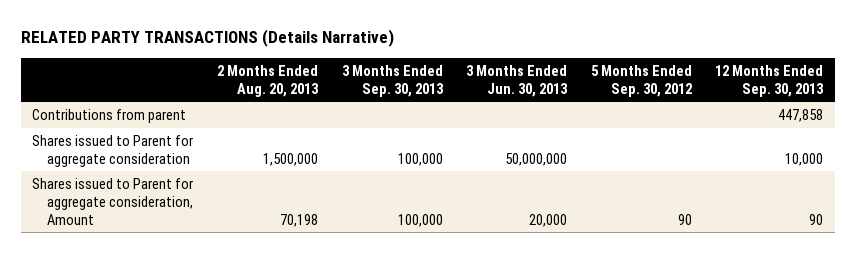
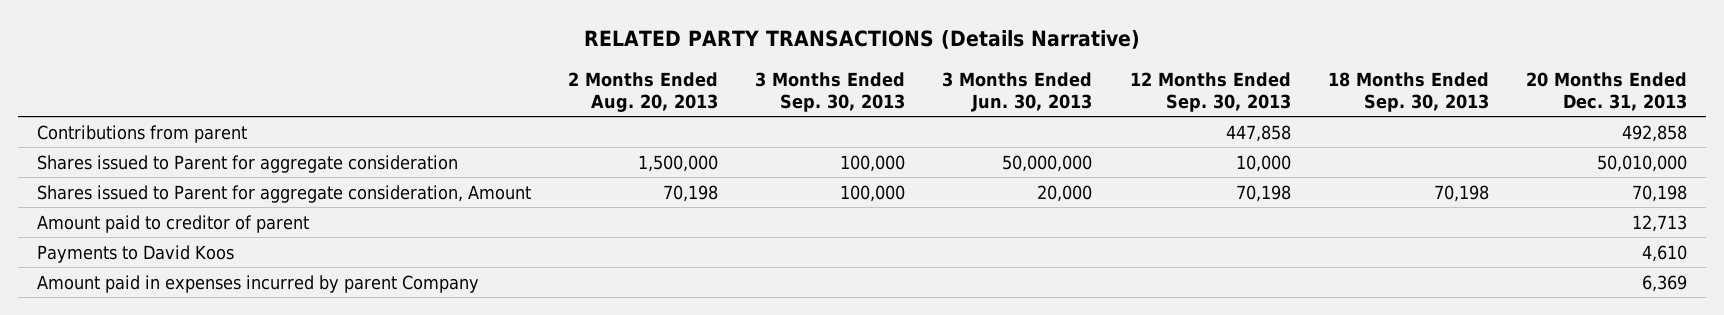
- | 2 Months Ended Aug. 20, 2013 | 3 Months Ended Sep. 30, 2013 | 3 Months Ended Jun. 30, 2013 | 5 Months Ended Sep. 30, 2012 | 12 Months Ended Sep. 30, 2013
+ | 2 Months Ended Aug. 20, 2013 | 3 Months Ended Sep. 30, 2013 | 3 Months Ended Jun. 30, 2013 | 12 Months Ended Sep. 30, 2013 | 18 Months Ended Sep. 30, 2013 | 20 Months Ended Dec. 31, 2013
- Shares issued to Parent for aggregate consideration, Amount | 70,198 | 100,000 | 20,000 | 90 | 90
+ Shares issued to Parent for aggregate consideration, Amount | 70,198 | 100,000 | 20,000 | 70,198 | 70,198 | 70,198
+ Amount paid to creditor of parent | | | | | | 12,713
+ Payments to David Koos | | | | | | 4,610
+ Amount paid in expenses incurred by parent Company | | | | | | 6,369

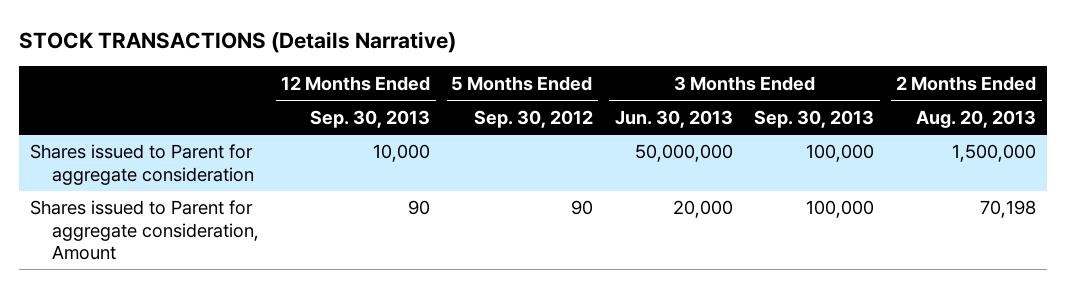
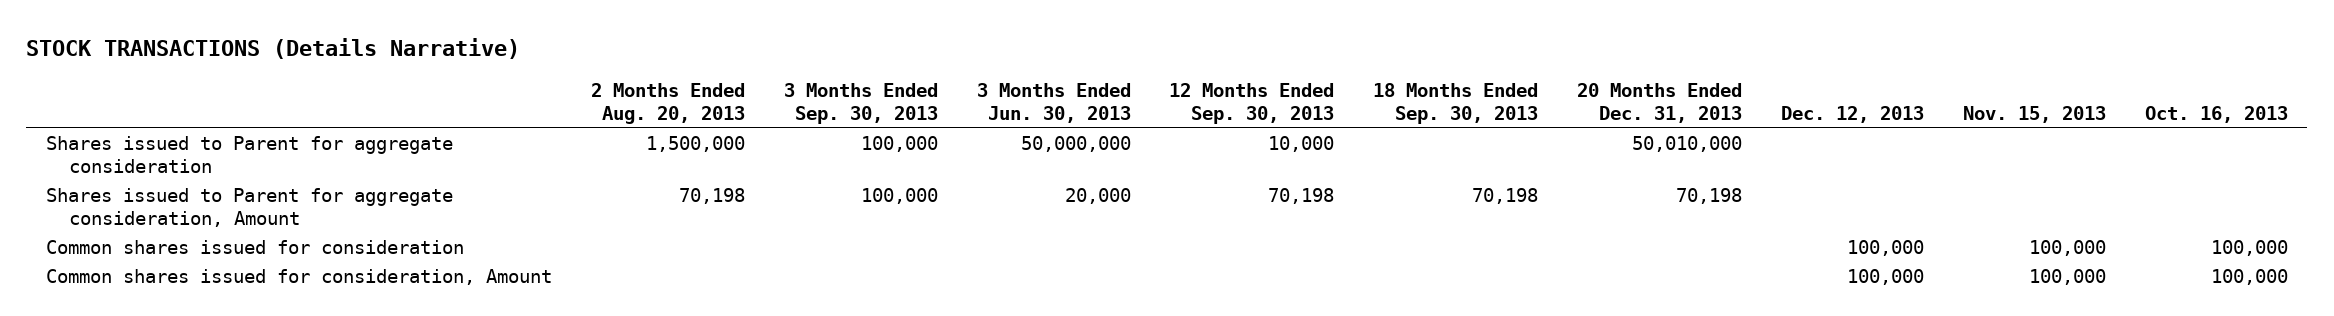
- | 12 Months Ended Sep. 30, 2013 | 5 Months Ended Sep. 30, 2012 | 3 Months Ended Jun. 30, 2013 | 3 Months Ended Sep. 30, 2013 | 2 Months Ended Aug. 20, 2013
+ | 2 Months Ended Aug. 20, 2013 | 3 Months Ended Sep. 30, 2013 | 3 Months Ended Jun. 30, 2013 | 12 Months Ended Sep. 30, 2013 | 18 Months Ended Sep. 30, 2013 | 20 Months Ended Dec. 31, 2013 | Dec. 12, 2013 | Nov. 15, 2013 | Oct. 16, 2013
- Shares issued to Parent for aggregate consideration, Amount | 90 | 90 | 20,000 | 100,000 | 70,198
+ Shares issued to Parent for aggregate consideration, Amount | 70,198 | 100,000 | 20,000 | 70,198 | 70,198 | 70,198 | | |
+ Common shares issued for consideration | | | | | | | 100,000 | 100,000 | 100,000
+ Common shares issued for consideration, Amount | | | | | | | 100,000 | 100,000 | 100,000

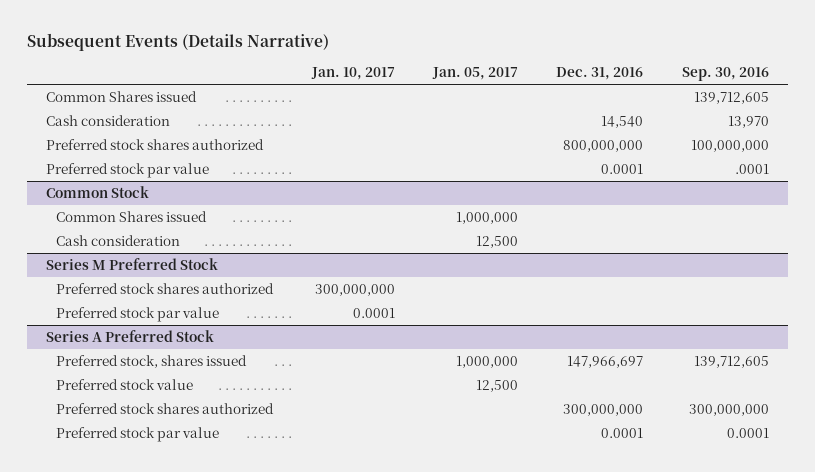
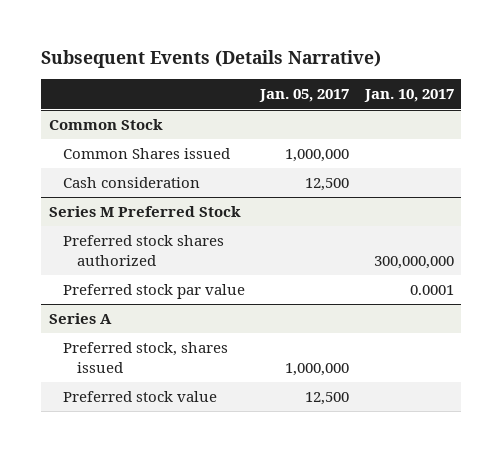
- | Jan. 10, 2017 | Jan. 05, 2017 | Dec. 31, 2016 | Sep. 30, 2016
+ | Jan. 05, 2017 | Jan. 10, 2017
- Common Shares issued | | | | 139,712,605
- Cash consideration | | | 14,540 | 13,970
- Preferred stock shares authorized | | | 800,000,000 | 100,000,000
- Preferred stock par value | | | 0.0001 | .0001
- Series A Preferred Stock
+ Series A
- Preferred stock shares authorized | | | 300,000,000 | 300,000,000
- Preferred stock par value | | | 0.0001 | 0.0001

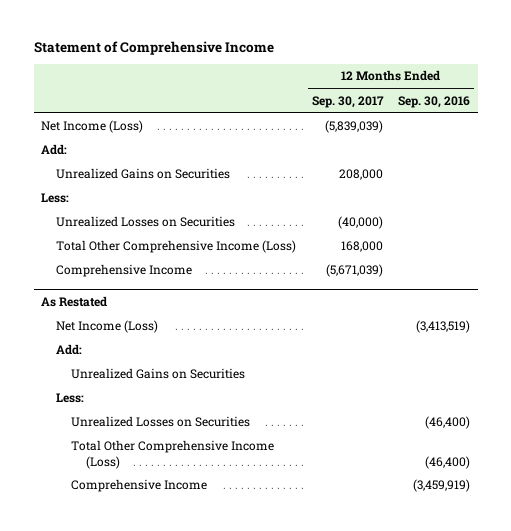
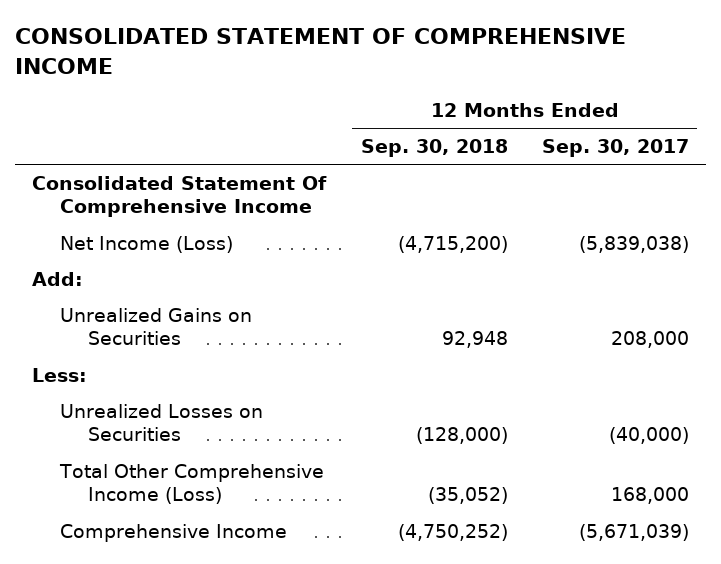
- Statement of Comprehensive Income
+ CONSOLIDATED STATEMENT OF COMPREHENSIVE INCOME
- | 12 Months Ended Sep. 30, 2017 | 12 Months Ended Sep. 30, 2016
+ | 12 Months Ended Sep. 30, 2018 | 12 Months Ended Sep. 30, 2017
- Net Income (Loss) | (5,839,039) |
+ Consolidated Statement Of Comprehensive Income
+ Net Income (Loss) | (4,715,200) | (5,839,038)
- As Restated
- Net Income (Loss) | | (3,413,519)
- Add:
- Unrealized Gains on Securities
- Less:
- Unrealized Losses on Securities | | (46,400)
- Total Other Comprehensive Income (Loss) | | (46,400)
- Comprehensive Income | | (3,459,919)

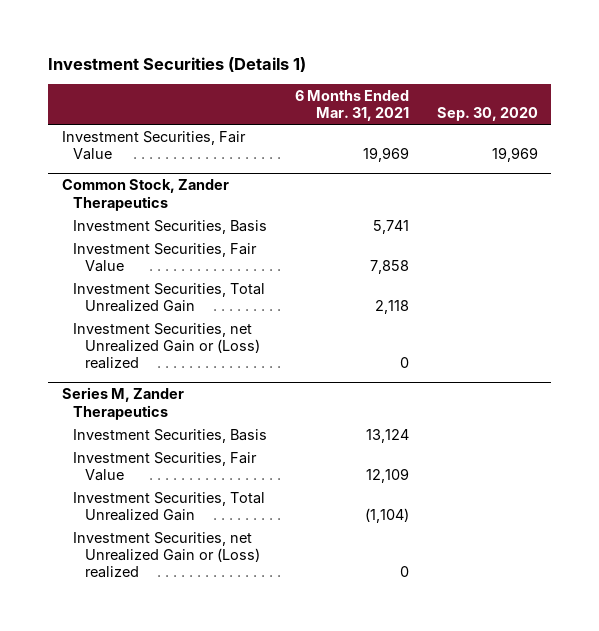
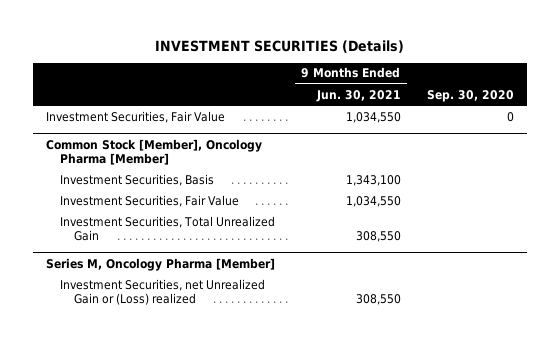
- Investment Securities (Details 1)
+ INVESTMENT SECURITIES (Details)
- | 6 Months Ended Mar. 31, 2021 | Sep. 30, 2020
+ | 9 Months Ended Jun. 30, 2021 | Sep. 30, 2020
- Investment Securities, Fair Value | 19,969 | 19,969
- Common Stock, Zander Therapeutics
- Investment Securities, Basis | 5,741 |
- Investment Securities, Fair Value | 7,858 |
- Investment Securities, Total Unrealized Gain | 2,118 |
- Investment Securities, net Unrealized Gain or (Loss) realized | 0 |
- Series M, Zander Therapeutics
- Investment Securities, Basis | 13,124 |
- Investment Securities, Fair Value | 12,109 |
- Investment Securities, Total Unrealized Gain | (1,104) |
- Investment Securities, net Unrealized Gain or (Loss) realized | 0 |
+ Investment Securities, Fair Value | 1,034,550 | 0
+ Common Stock [Member], Oncology Pharma [Member]
+ Investment Securities, Basis | 1,343,100 |
+ Investment Securities, Fair Value | 1,034,550 |
+ Investment Securities, Total Unrealized Gain | 308,550 |
+ Series M, Oncology Pharma [Member]
+ Investment Securities, net Unrealized Gain or (Loss) realized | 308,550 |

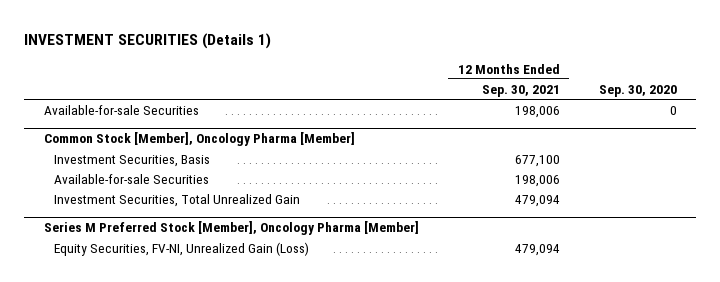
- INVESTMENT SECURITIES (Details)
+ INVESTMENT SECURITIES (Details 1)
- | 9 Months Ended Jun. 30, 2021 | Sep. 30, 2020
+ | 12 Months Ended Sep. 30, 2021 | Sep. 30, 2020
- Investment Securities, Fair Value | 1,034,550 | 0
+ Available-for-sale Securities | 198,006 | 0
@ Common Stock [Member], Oncology Pharma [Member]
- Investment Securities, Fair Value | 1,034,550 |
+ Available-for-sale Securities | 198,006 |
- Series M, Oncology Pharma [Member]
- Investment Securities, net Unrealized Gain or (Loss) realized | 308,550 |
+ Series M Preferred Stock [Member], Oncology Pharma [Member]
+ Equity Securities, FV-NI, Unrealized Gain (Loss) | 479,094 |

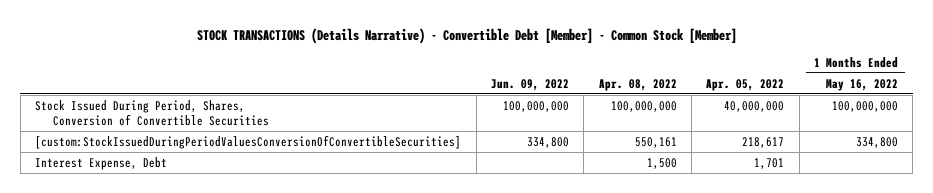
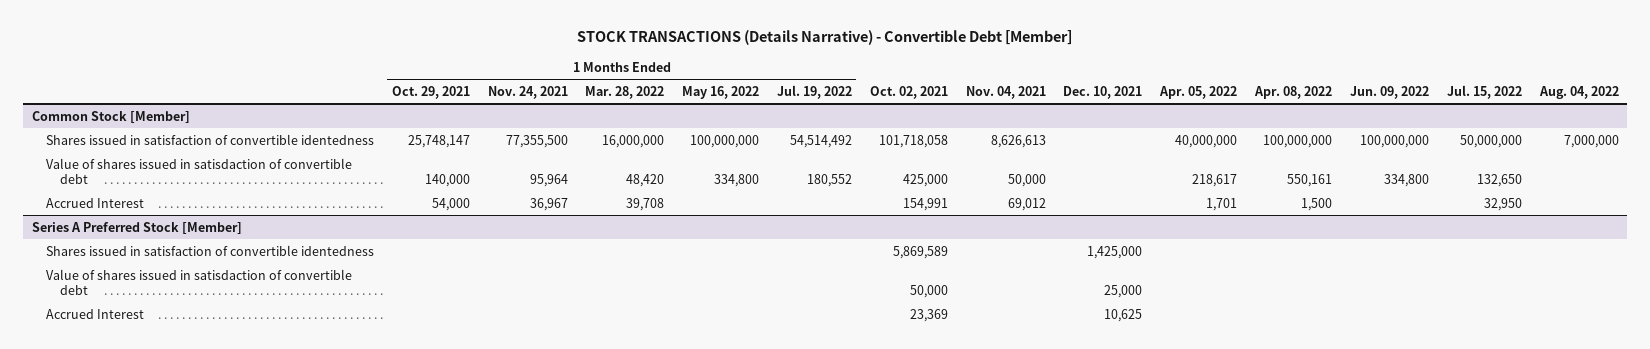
- STOCK TRANSACTIONS (Details Narrative) - Convertible Debt [Member] - Common Stock [Member]
+ STOCK TRANSACTIONS (Details Narrative) - Convertible Debt [Member]
- | Jun. 09, 2022 | Apr. 08, 2022 | Apr. 05, 2022 | 1 Months Ended May 16, 2022
+ | 1 Months Ended Oct. 29, 2021 | 1 Months Ended Nov. 24, 2021 | 1 Months Ended Mar. 28, 2022 | 1 Months Ended May 16, 2022 | 1 Months Ended Jul. 19, 2022 | Oct. 02, 2021 | Nov. 04, 2021 | Dec. 10, 2021 | Apr. 05, 2022 | Apr. 08, 2022 | Jun. 09, 2022 | Jul. 15, 2022 | Aug. 04, 2022
- Stock Issued During Period, Shares, Conversion of Convertible Securities | 100,000,000 | 100,000,000 | 40,000,000 | 100,000,000
- [custom:StockIssuedDuringPeriodValuesConversionOfConvertibleSecurities] | 334,800 | 550,161 | 218,617 | 334,800
- Interest Expense, Debt | | 1,500 | 1,701 |
+ Common Stock [Member]
+ Shares issued in satisfaction of convertible identedness | 25,748,147 | 77,355,500 | 16,000,000 | 100,000,000 | 54,514,492 | 101,718,058 | 8,626,613 | | 40,000,000 | 100,000,000 | 100,000,000 | 50,000,000 | 7,000,000
+ Value of shares issued in satisdaction of convertible debt | 140,000 | 95,964 | 48,420 | 334,800 | 180,552 | 425,000 | 50,000 | | 218,617 | 550,161 | 334,800 | 132,650 |
+ Accrued Interest | 54,000 | 36,967 | 39,708 | | | 154,991 | 69,012 | | 1,701 | 1,500 | | 32,950 |
+ Series A Preferred Stock [Member]
+ Shares issued in satisfaction of convertible identedness | | | | | | 5,869,589 | | 1,425,000 | | | | |
+ Value of shares issued in satisdaction of convertible debt | | | | | | 50,000 | | 25,000 | | | | |
+ Accrued Interest | | | | | | 23,369 | | 10,625 | | | | |

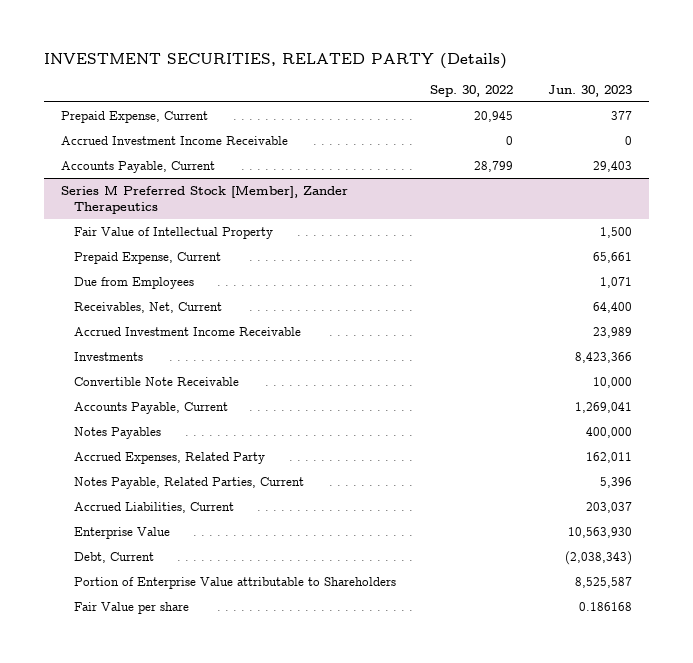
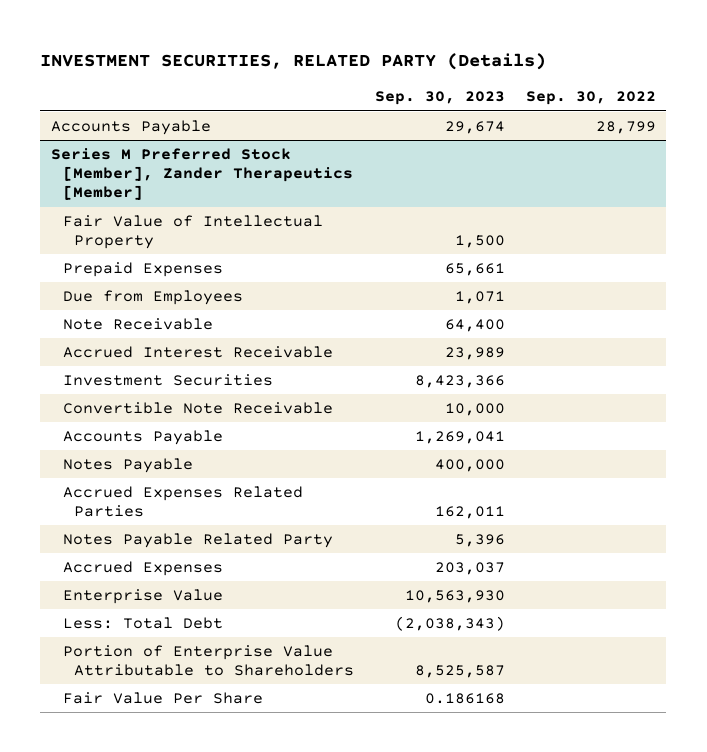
- | Sep. 30, 2022 | Jun. 30, 2023
+ | Sep. 30, 2023 | Sep. 30, 2022
- Prepaid Expense, Current | 20,945 | 377
- Accrued Investment Income Receivable | 0 | 0
- Accounts Payable, Current | 28,799 | 29,403
- Series M Preferred Stock [Member], Zander Therapeutics
+ Accounts Payable | 29,674 | 28,799
+ Series M Preferred Stock [Member], Zander Therapeutics [Member]
- Prepaid Expense, Current | | 65,661
+ Prepaid Expenses | 65,661 |
- Receivables, Net, Current | | 64,400
- Accrued Investment Income Receivable | | 23,989
- Investments | | 8,423,366
+ Note Receivable | 64,400 |
+ Accrued Interest Receivable | 23,989 |
+ Investment Securities | 8,423,366 |
- Accounts Payable, Current | | 1,269,041
- Notes Payables | | 400,000
- Accrued Expenses, Related Party | | 162,011
- Notes Payable, Related Parties, Current | | 5,396
- Accrued Liabilities, Current | | 203,037
+ Accounts Payable | 1,269,041 |
+ Notes Payable | 400,000 |
+ Accrued Expenses Related Parties | 162,011 |
+ Notes Payable Related Party | 5,396 |
+ Accrued Expenses | 203,037 |
- Debt, Current | | (2,038,343)
- Portion of Enterprise Value attributable to Shareholders | | 8,525,587
- Fair Value per share | | 0.186168
+ Less: Total Debt | (2,038,343) |
+ Portion of Enterprise Value Attributable to Shareholders | 8,525,587 |
+ Fair Value Per Share | 0.186168 |

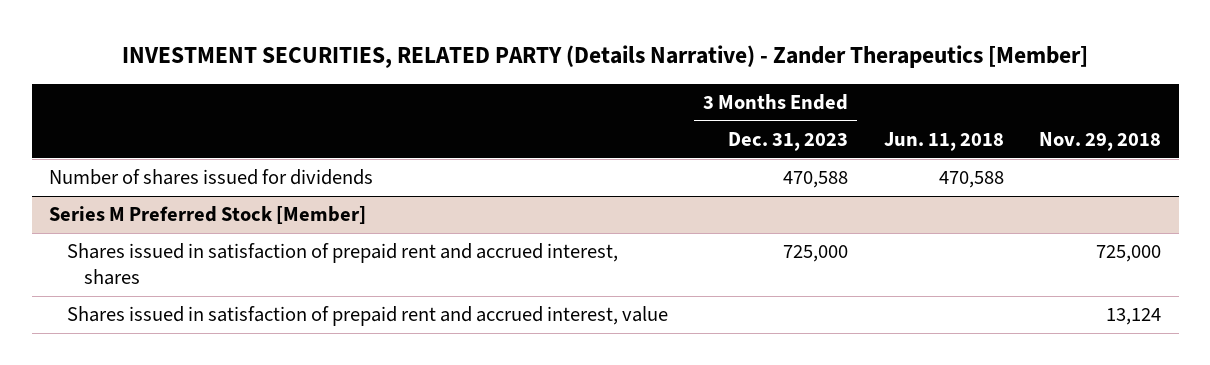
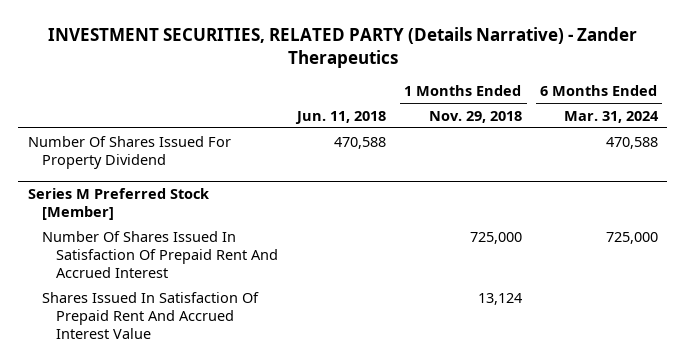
- INVESTMENT SECURITIES, RELATED PARTY (Details Narrative) - Zander Therapeutics [Member]
+ INVESTMENT SECURITIES, RELATED PARTY (Details Narrative) - Zander Therapeutics
- | 3 Months Ended Dec. 31, 2023 | Jun. 11, 2018 | Nov. 29, 2018
+ | Jun. 11, 2018 | 1 Months Ended Nov. 29, 2018 | 6 Months Ended Mar. 31, 2024
- Number of shares issued for dividends | 470,588 | 470,588 |
+ Number Of Shares Issued For Property Dividend | 470,588 | | 470,588
@ Series M Preferred Stock [Member]
- Shares issued in satisfaction of prepaid rent and accrued interest, shares | 725,000 | | 725,000
- Shares issued in satisfaction of prepaid rent and accrued interest, value | | | 13,124
+ Number Of Shares Issued In Satisfaction Of Prepaid Rent And Accrued Interest | | 725,000 | 725,000
+ Shares Issued In Satisfaction Of Prepaid Rent And Accrued Interest Value | | 13,124 |

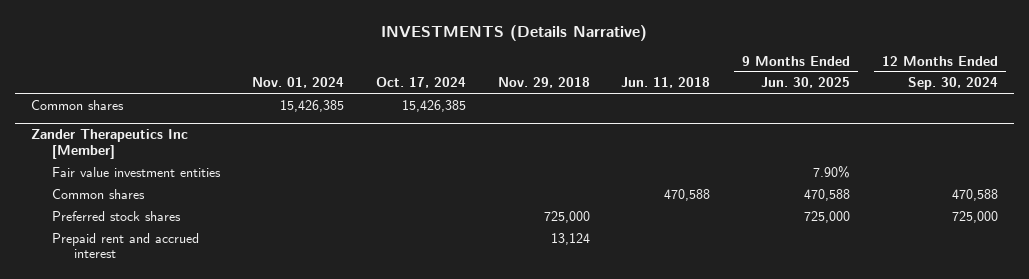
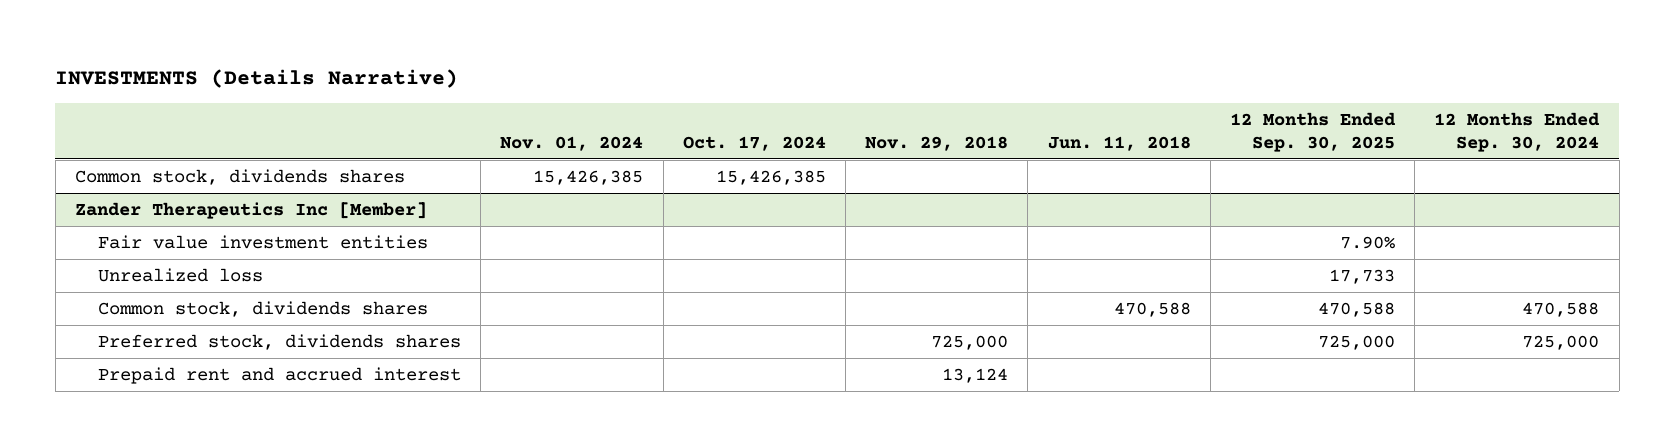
- | Nov. 01, 2024 | Oct. 17, 2024 | Nov. 29, 2018 | Jun. 11, 2018 | 9 Months Ended Jun. 30, 2025 | 12 Months Ended Sep. 30, 2024
+ | Nov. 01, 2024 | Oct. 17, 2024 | Nov. 29, 2018 | Jun. 11, 2018 | 12 Months Ended Sep. 30, 2025 | 12 Months Ended Sep. 30, 2024
- Common shares | 15,426,385 | 15,426,385 | | | |
+ Common stock, dividends shares | 15,426,385 | 15,426,385 | | | |
@ Zander Therapeutics Inc [Member]
- Common shares | | | | 470,588 | 470,588 | 470,588
- Preferred stock shares | | | 725,000 | | 725,000 | 725,000
+ Unrealized loss | | | | | 17,733 |
+ Common stock, dividends shares | | | | 470,588 | 470,588 | 470,588
+ Preferred stock, dividends shares | | | 725,000 | | 725,000 | 725,000

